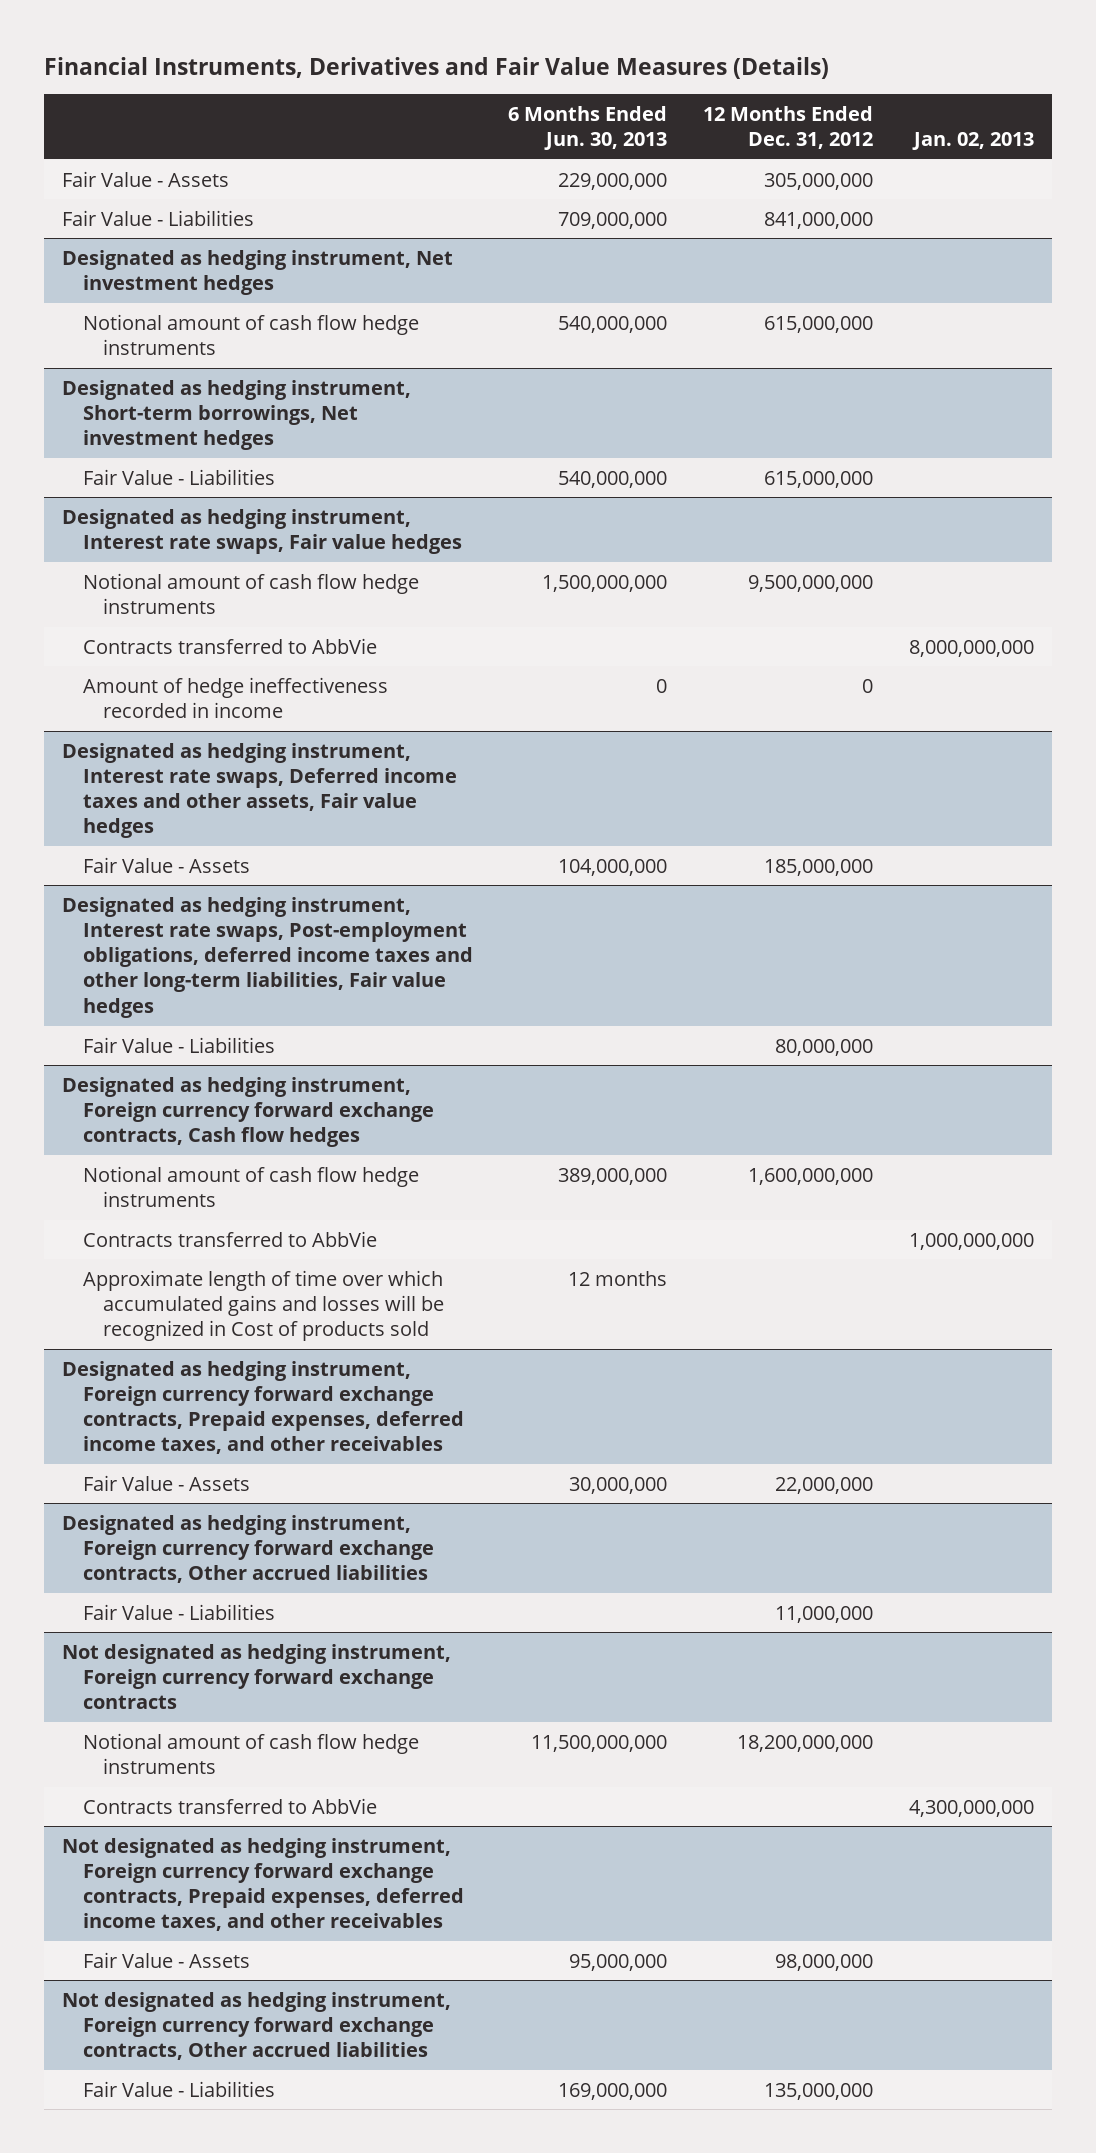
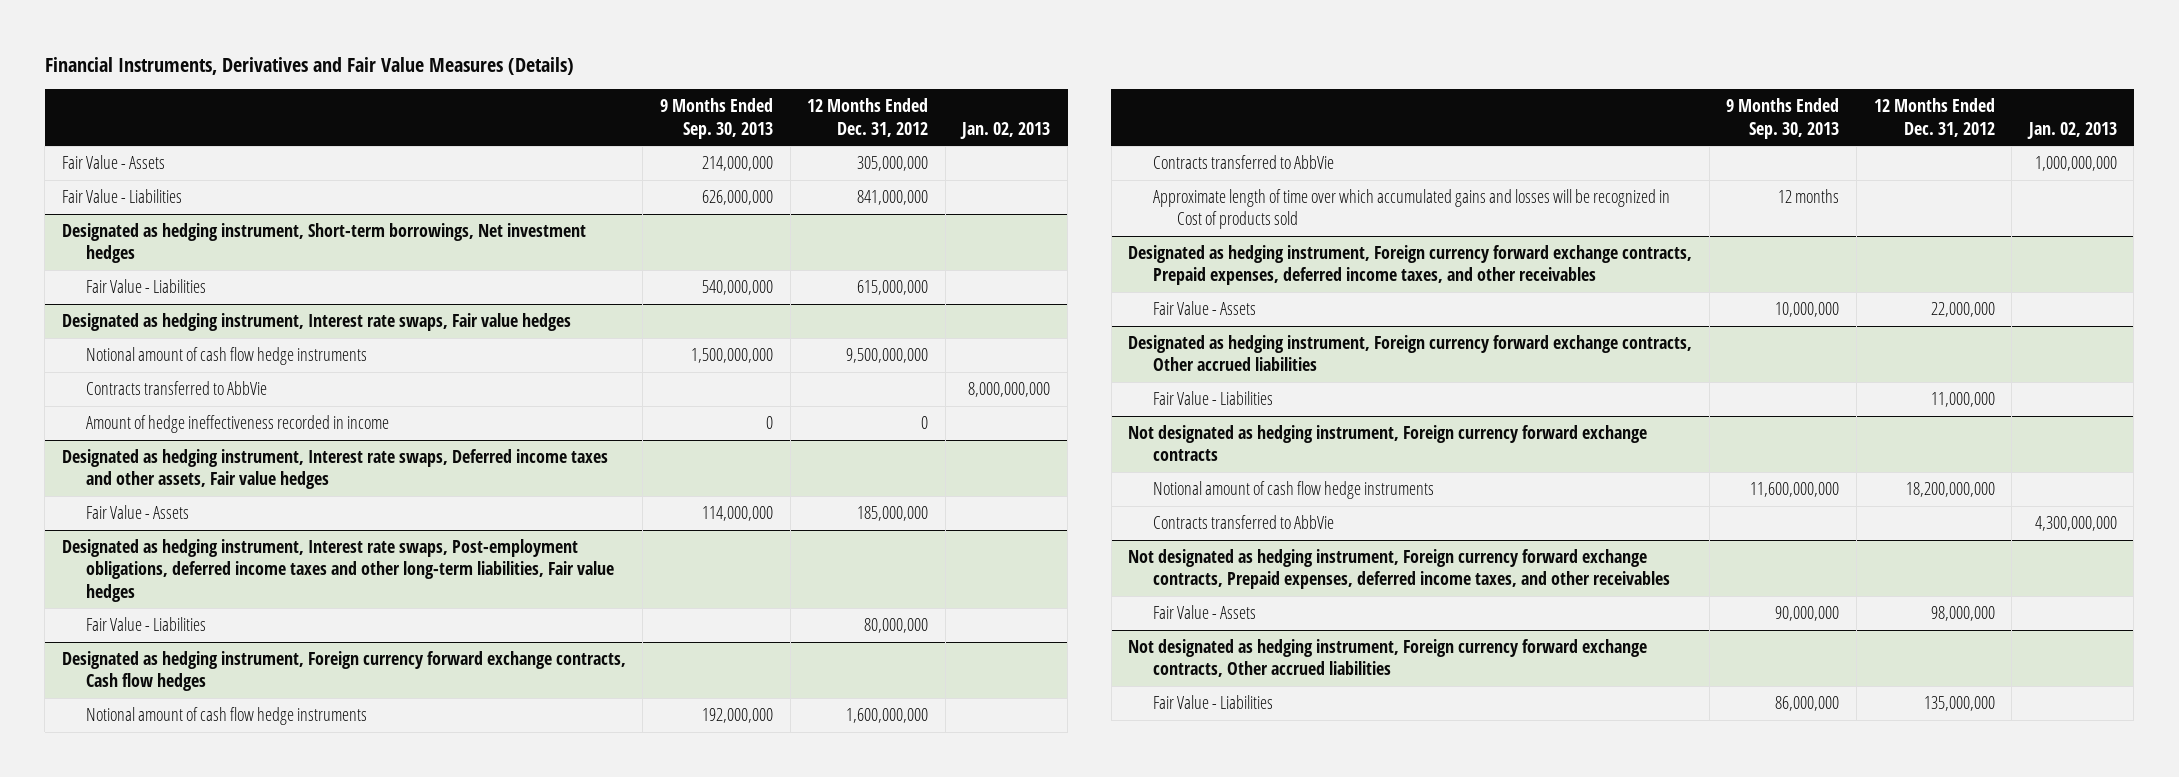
- | 6 Months Ended Jun. 30, 2013 | 12 Months Ended Dec. 31, 2012 | Jan. 02, 2013
+ | 9 Months Ended Sep. 30, 2013 | 12 Months Ended Dec. 31, 2012 | Jan. 02, 2013
- Designated as hedging instrument, Net investment hedges
- Notional amount of cash flow hedge instruments | 540,000,000 | 615,000,000 |

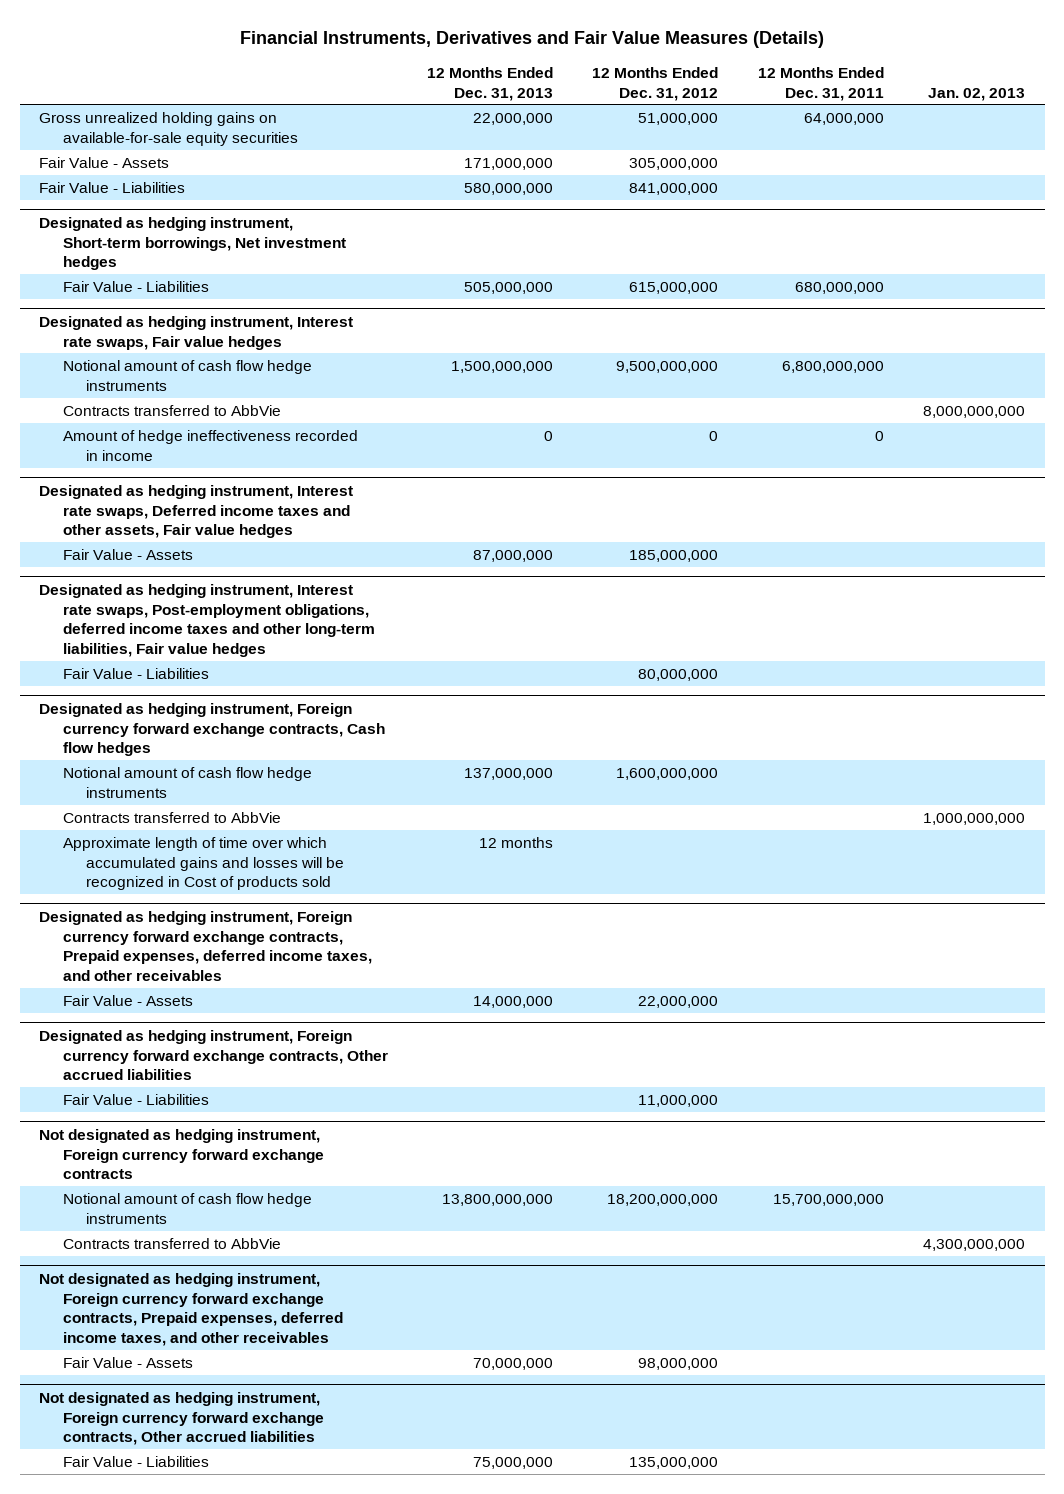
- | 9 Months Ended Sep. 30, 2013 | 12 Months Ended Dec. 31, 2012 | Jan. 02, 2013
+ | 12 Months Ended Dec. 31, 2013 | 12 Months Ended Dec. 31, 2012 | 12 Months Ended Dec. 31, 2011 | Jan. 02, 2013
+ Gross unrealized holding gains on available-for-sale equity securities | 22,000,000 | 51,000,000 | 64,000,000 |

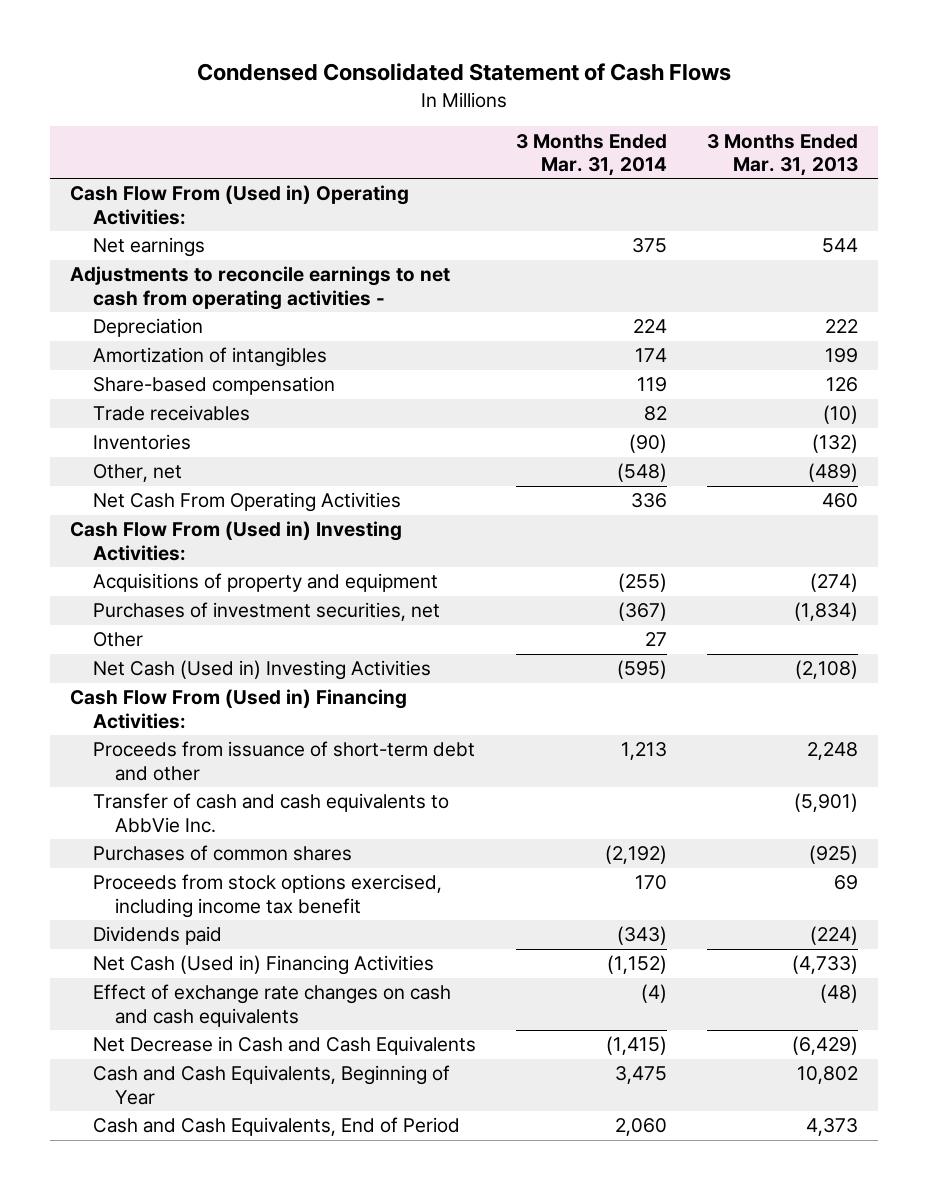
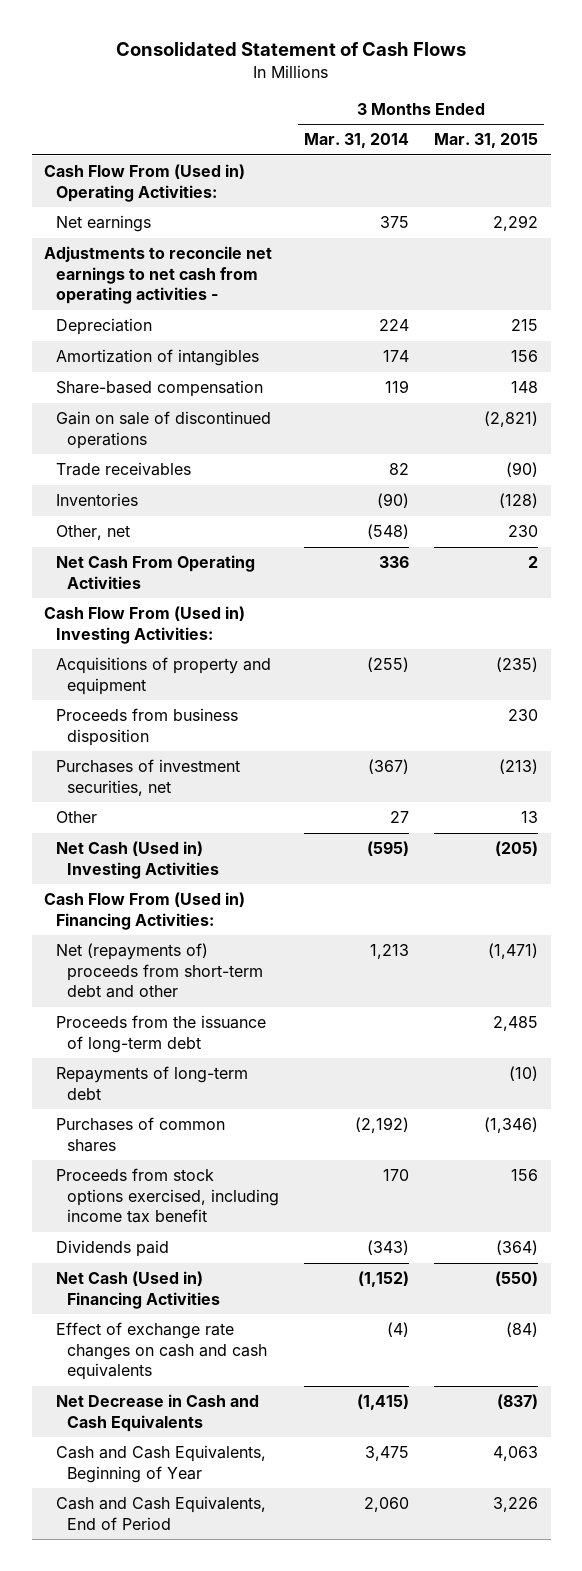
- Condensed Consolidated Statement of Cash Flows
+ Consolidated Statement of Cash Flows
- | 3 Months Ended Mar. 31, 2014 | 3 Months Ended Mar. 31, 2013
+ | 3 Months Ended Mar. 31, 2014 | 3 Months Ended Mar. 31, 2015
- Adjustments to reconcile earnings to net cash from operating activities -
+ Adjustments to reconcile net earnings to net cash from operating activities -
+ Gain on sale of discontinued operations | | (2,821)
+ Proceeds from business disposition | | 230
- Proceeds from issuance of short-term debt and other | 1,213 | 2,248
- Transfer of cash and cash equivalents to AbbVie Inc. | | (5,901)
+ Net (repayments of) proceeds from short-term debt and other | 1,213 | (1,471)
+ Proceeds from the issuance of long-term debt | | 2,485
+ Repayments of long-term debt | | (10)

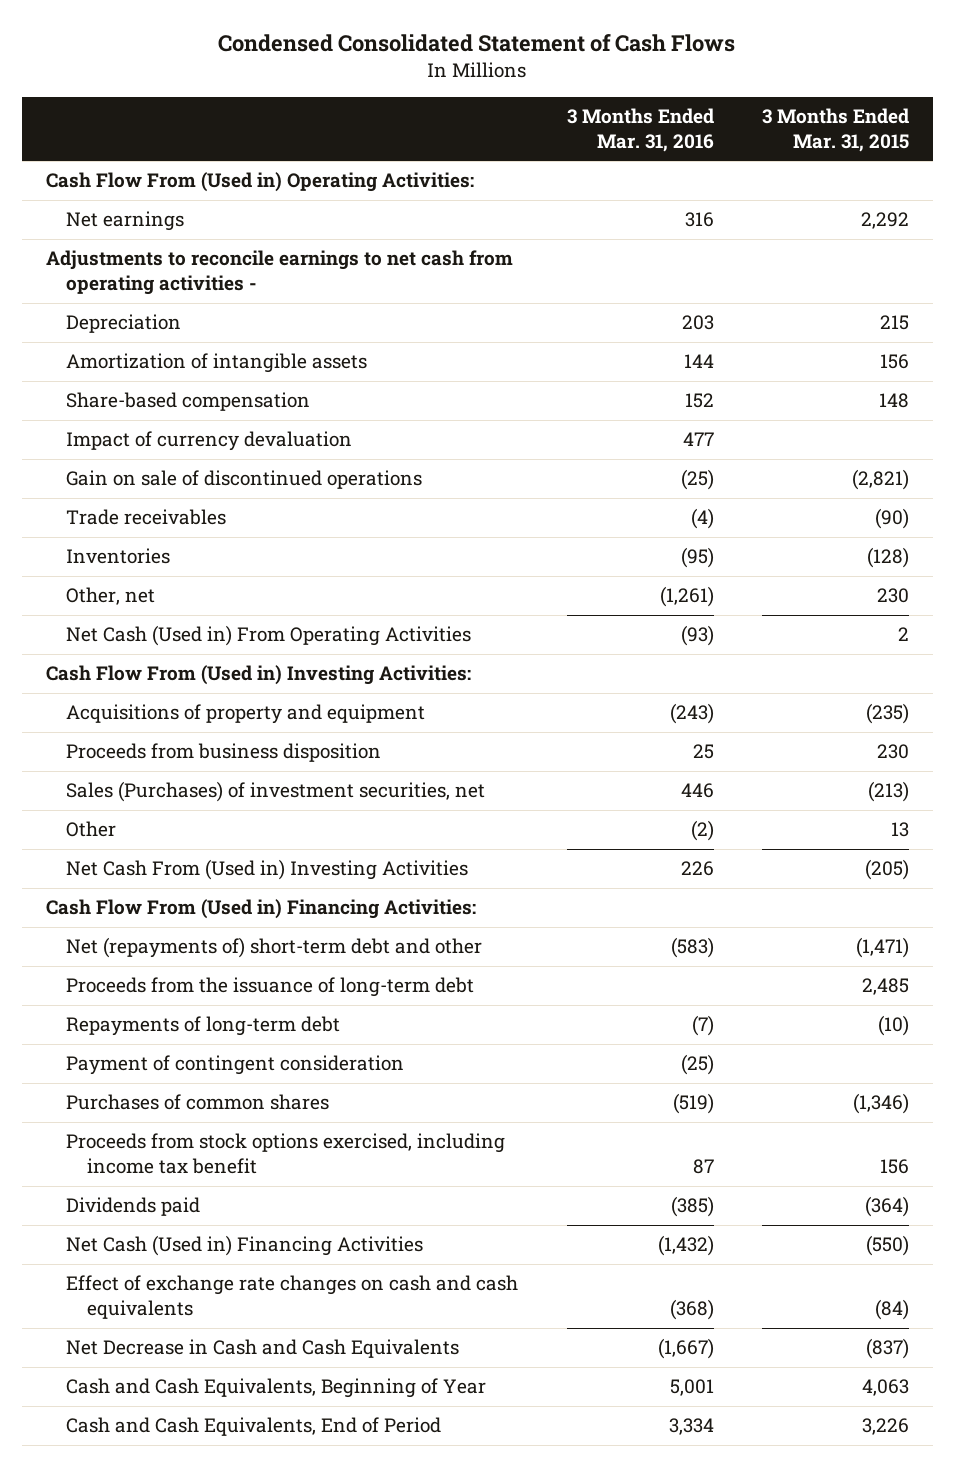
- Consolidated Statement of Cash Flows
+ Condensed Consolidated Statement of Cash Flows
- | 3 Months Ended Mar. 31, 2014 | 3 Months Ended Mar. 31, 2015
+ | 3 Months Ended Mar. 31, 2016 | 3 Months Ended Mar. 31, 2015
- Adjustments to reconcile net earnings to net cash from operating activities -
+ Adjustments to reconcile earnings to net cash from operating activities -
- Amortization of intangibles | 174 | 156
+ Amortization of intangible assets | 144 | 156
+ Impact of currency devaluation | 477 |
- Net Cash From Operating Activities | 336 | 2
+ Net Cash (Used in) From Operating Activities | (93) | 2
- Purchases of investment securities, net | (367) | (213)
+ Sales (Purchases) of investment securities, net | 446 | (213)
- Net Cash (Used in) Investing Activities | (595) | (205)
+ Net Cash From (Used in) Investing Activities | 226 | (205)
- Net (repayments of) proceeds from short-term debt and other | 1,213 | (1,471)
+ Net (repayments of) short-term debt and other | (583) | (1,471)
+ Payment of contingent consideration | (25) |

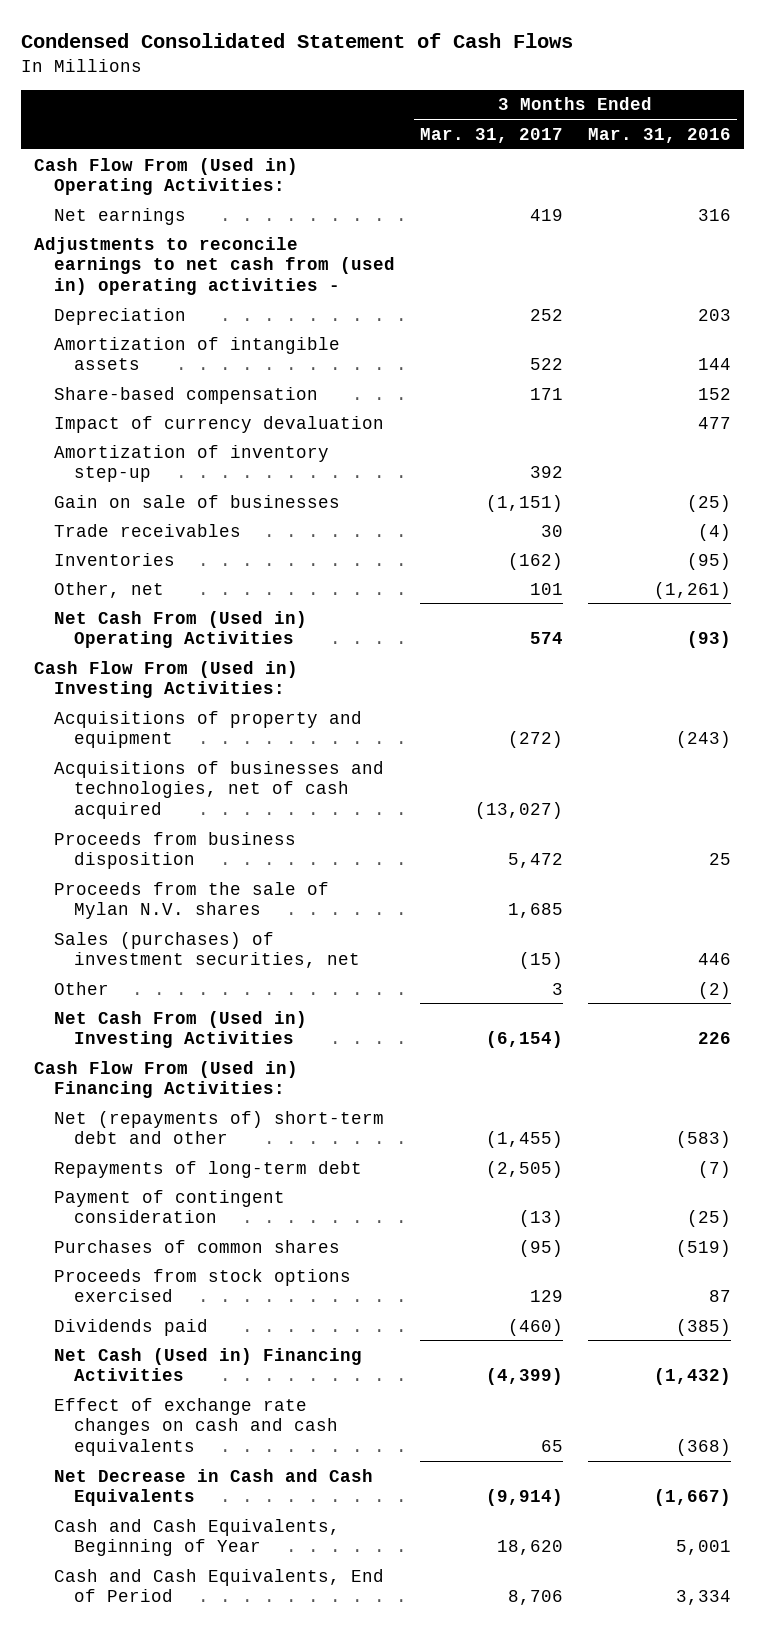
- | 3 Months Ended Mar. 31, 2016 | 3 Months Ended Mar. 31, 2015
+ | 3 Months Ended Mar. 31, 2017 | 3 Months Ended Mar. 31, 2016
- Adjustments to reconcile earnings to net cash from operating activities -
+ Adjustments to reconcile earnings to net cash from (used in) operating activities -
- Gain on sale of discontinued operations | (25) | (2,821)
+ Amortization of inventory step-up | 392 |
+ Gain on sale of businesses | (1,151) | (25)
- Net Cash (Used in) From Operating Activities | (93) | 2
+ Net Cash From (Used in) Operating Activities | 574 | (93)
+ Acquisitions of businesses and technologies, net of cash acquired | (13,027) |
- Sales (Purchases) of investment securities, net | 446 | (213)
+ Proceeds from the sale of Mylan N.V. shares | 1,685 |
+ Sales (purchases) of investment securities, net | (15) | 446
- Proceeds from the issuance of long-term debt | | 2,485
- Proceeds from stock options exercised, including income tax benefit | 87 | 156
+ Proceeds from stock options exercised | 129 | 87

